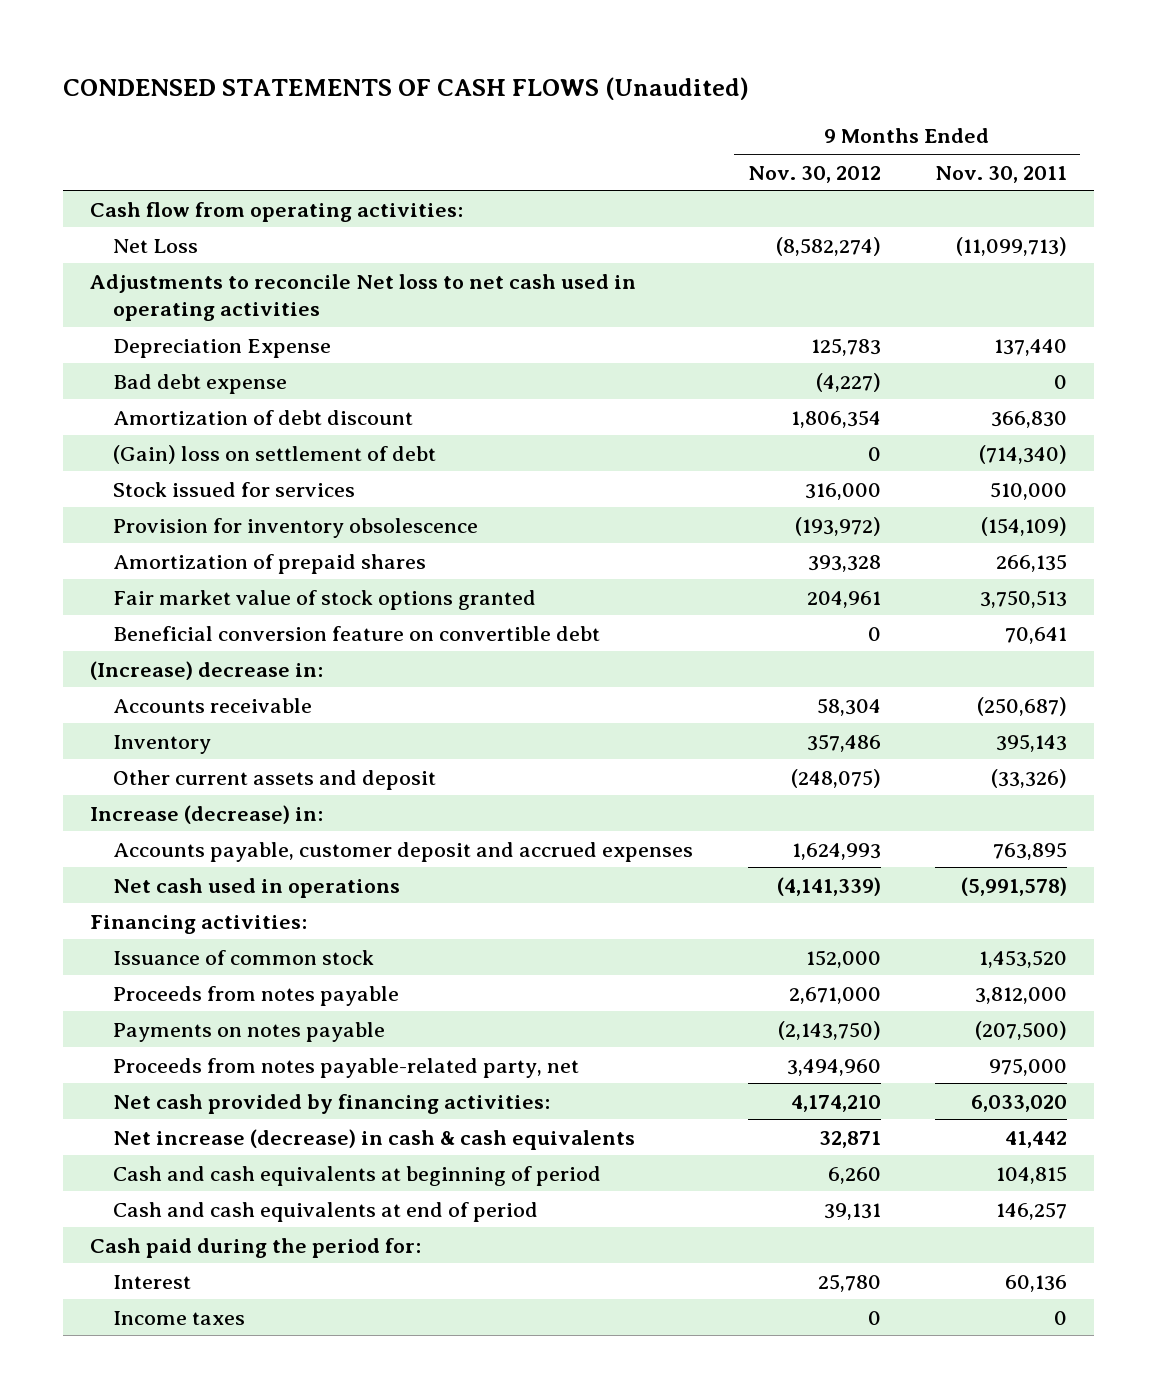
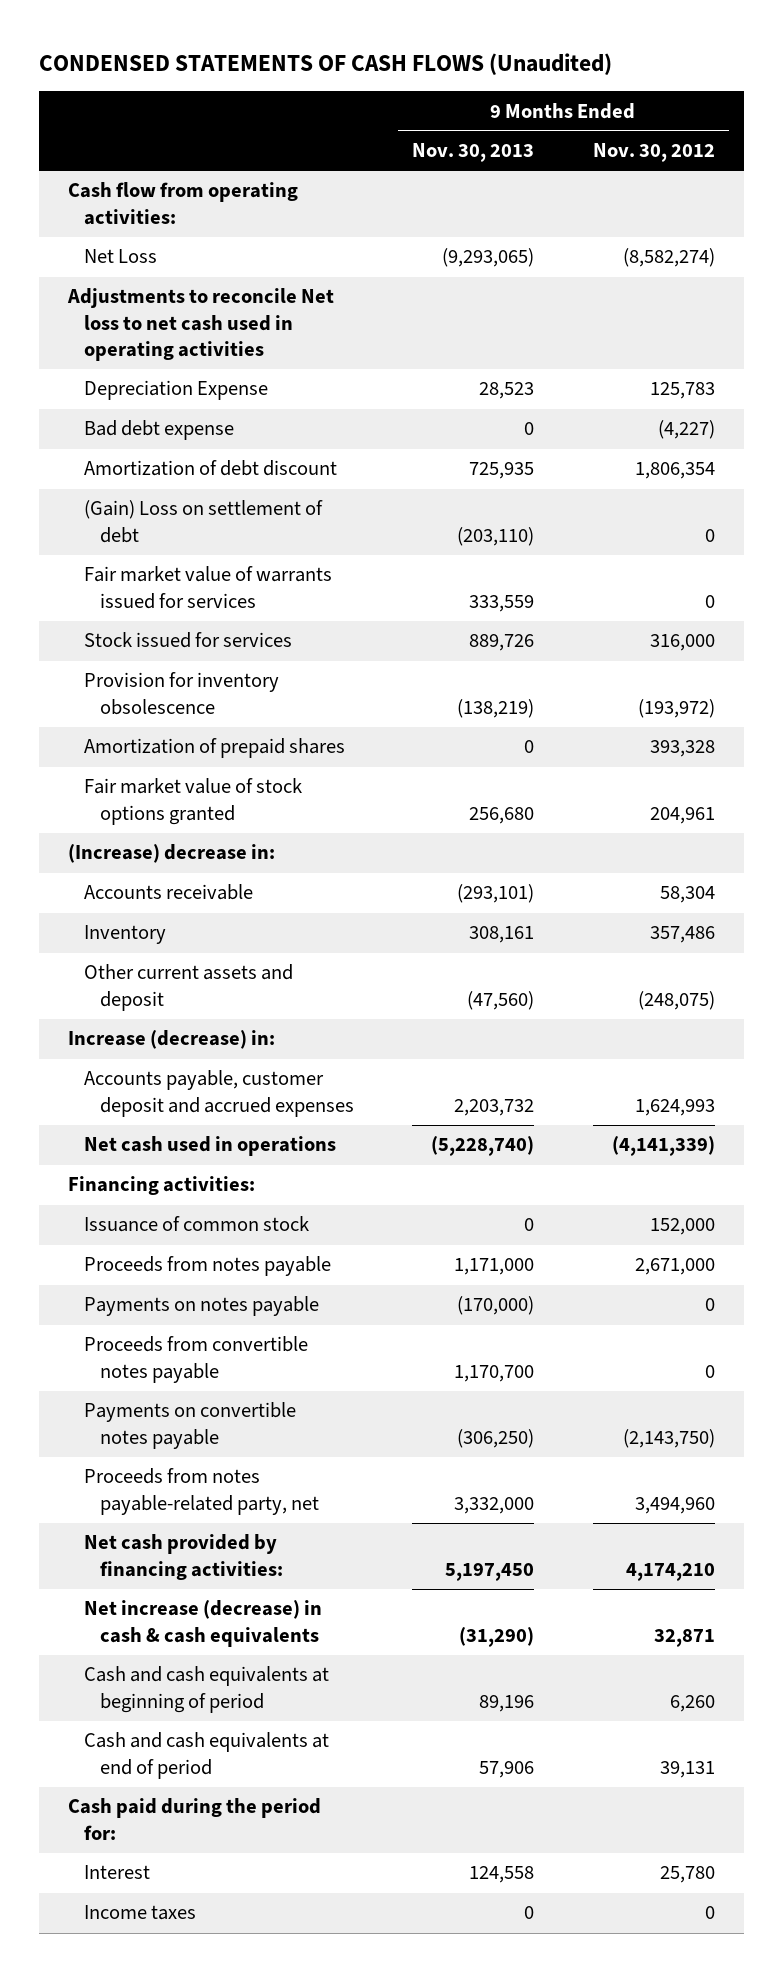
- | 9 Months Ended Nov. 30, 2012 | 9 Months Ended Nov. 30, 2011
+ | 9 Months Ended Nov. 30, 2013 | 9 Months Ended Nov. 30, 2012
- (Gain) loss on settlement of debt | 0 | (714,340)
+ (Gain) Loss on settlement of debt | (203,110) | 0
+ Fair market value of warrants issued for services | 333,559 | 0
- Beneficial conversion feature on convertible debt | 0 | 70,641
- Payments on notes payable | (2,143,750) | (207,500)
+ Payments on notes payable | (170,000) | 0
+ Proceeds from convertible notes payable | 1,170,700 | 0
+ Payments on convertible notes payable | (306,250) | (2,143,750)

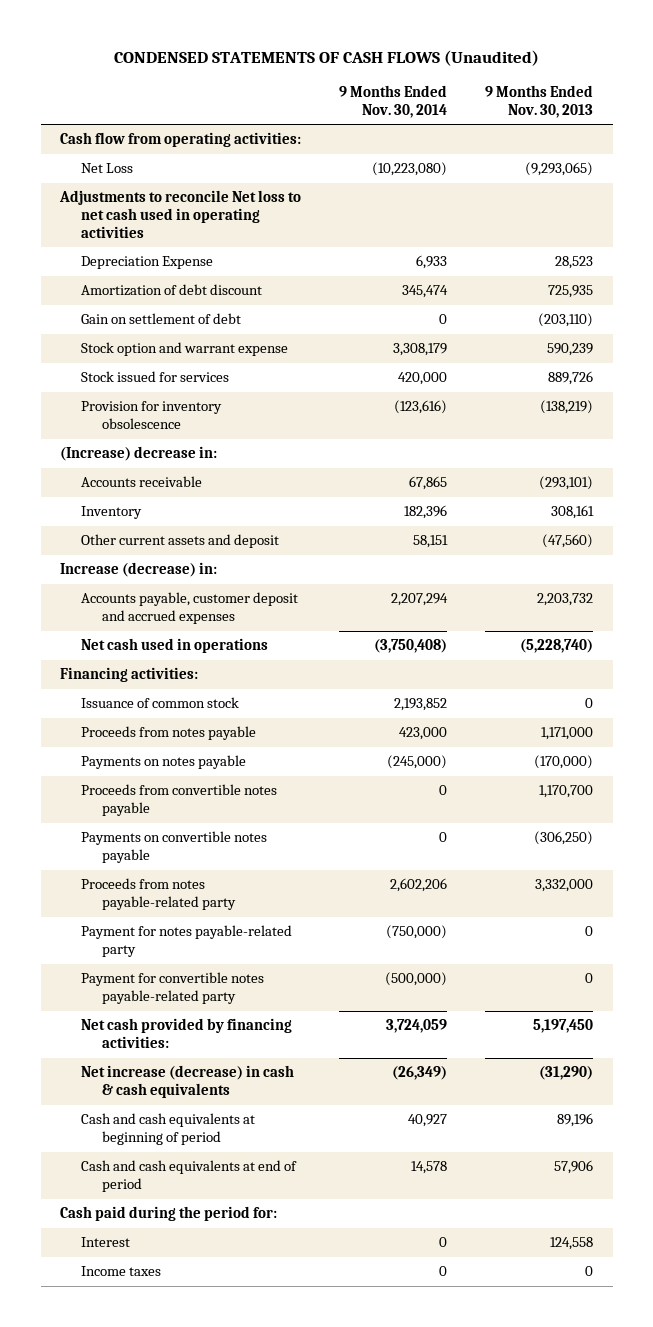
- | 9 Months Ended Nov. 30, 2013 | 9 Months Ended Nov. 30, 2012
+ | 9 Months Ended Nov. 30, 2014 | 9 Months Ended Nov. 30, 2013
- Bad debt expense | 0 | (4,227)
- (Gain) Loss on settlement of debt | (203,110) | 0
- Fair market value of warrants issued for services | 333,559 | 0
+ Gain on settlement of debt | 0 | (203,110)
+ Stock option and warrant expense | 3,308,179 | 590,239
- Amortization of prepaid shares | 0 | 393,328
- Fair market value of stock options granted | 256,680 | 204,961
- Proceeds from notes payable-related party, net | 3,332,000 | 3,494,960
+ Proceeds from notes payable-related party | 2,602,206 | 3,332,000
+ Payment for notes payable-related party | (750,000) | 0
+ Payment for convertible notes payable-related party | (500,000) | 0

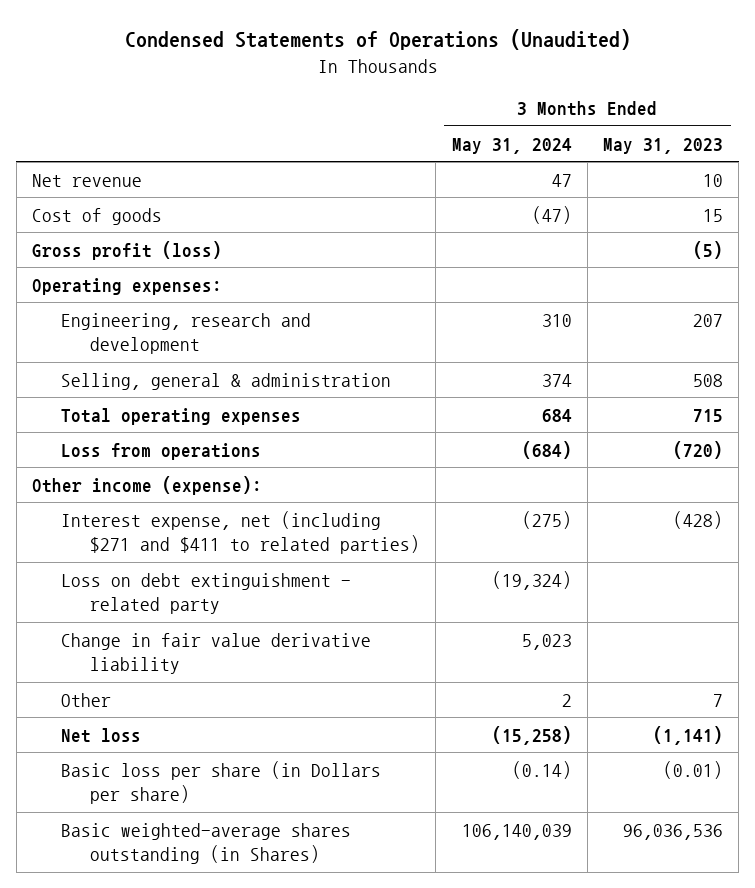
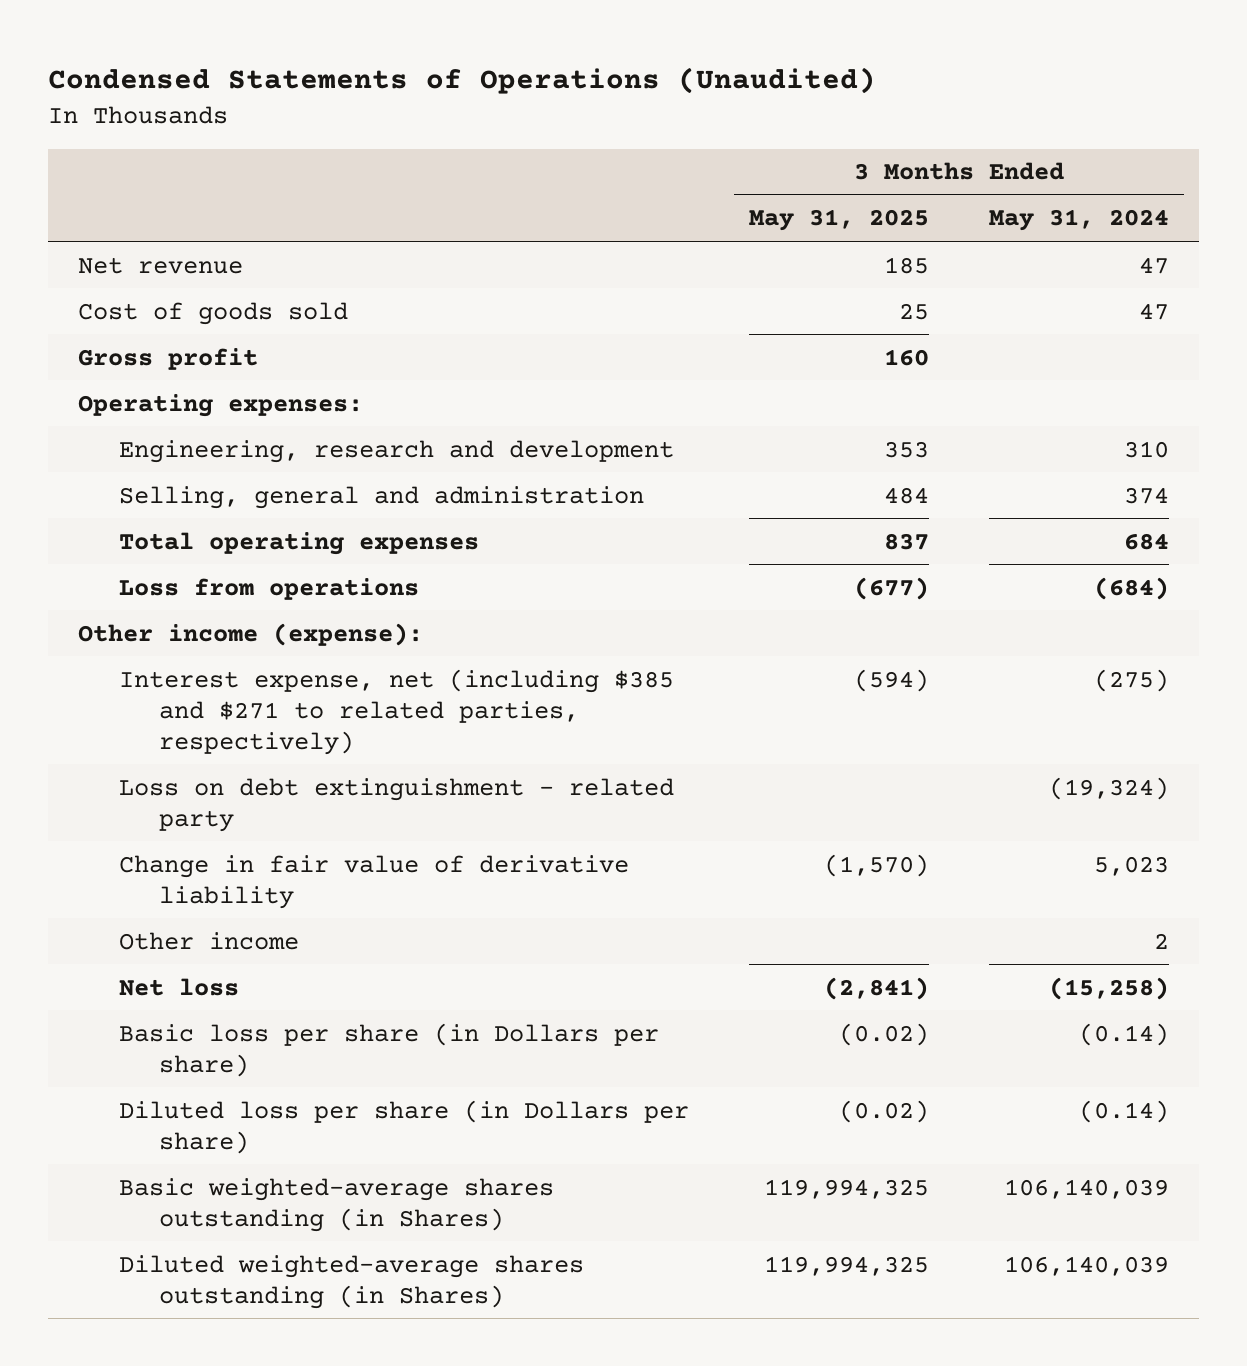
- | 3 Months Ended May 31, 2024 | 3 Months Ended May 31, 2023
+ | 3 Months Ended May 31, 2025 | 3 Months Ended May 31, 2024
- Cost of goods | (47) | 15
- Gross profit (loss) | | (5)
+ Cost of goods sold | 25 | 47
+ Gross profit | 160 |
- Selling, general & administration | 374 | 508
+ Selling, general and administration | 484 | 374
- Interest expense, net (including $271 and $411 to related parties) | (275) | (428)
+ Interest expense, net (including $385 and $271 to related parties, respectively) | (594) | (275)
- Change in fair value derivative liability | 5,023 |
- Other | 2 | 7
+ Change in fair value of derivative liability | (1,570) | 5,023
+ Other income | | 2
+ Diluted loss per share (in Dollars per share) | (0.02) | (0.14)
+ Diluted weighted-average shares outstanding (in Shares) | 119,994,325 | 106,140,039

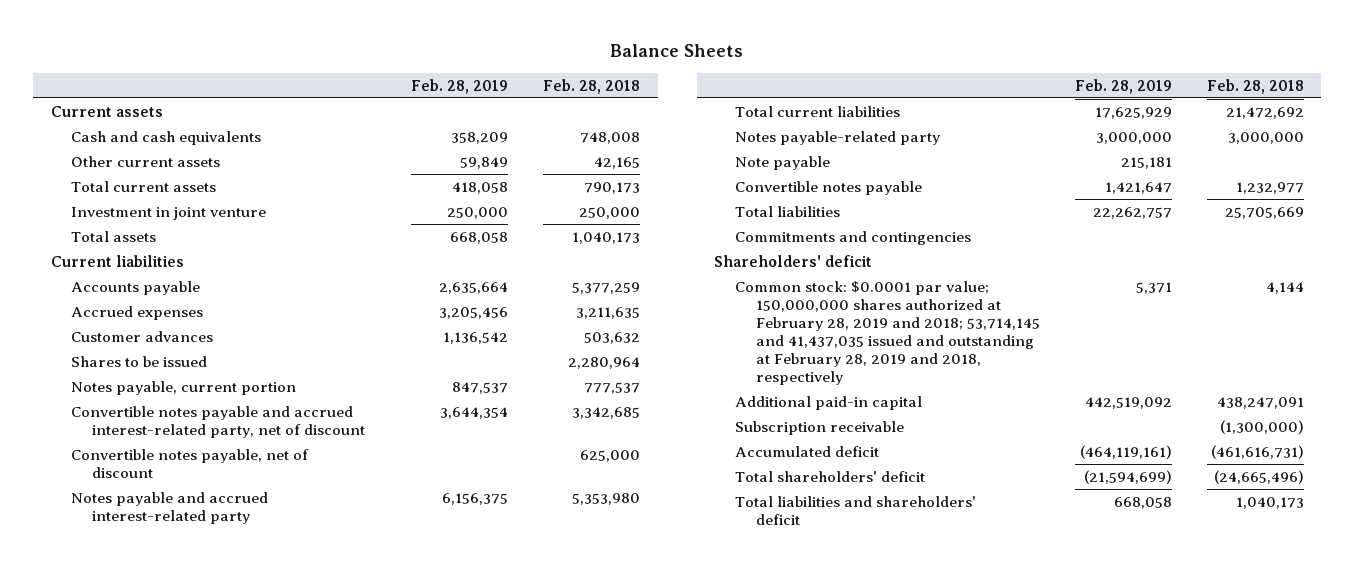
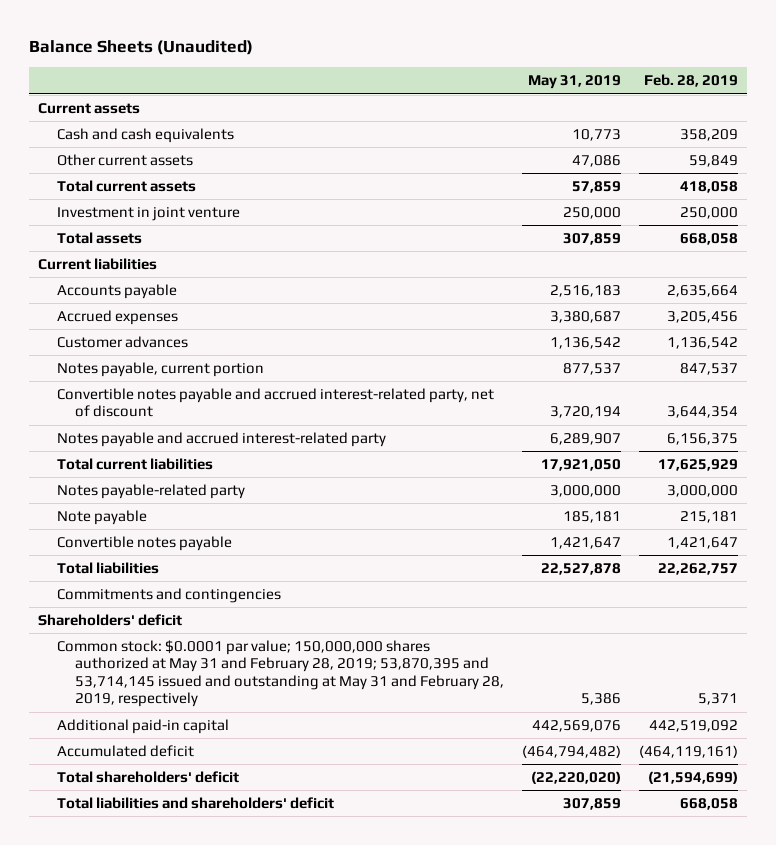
- Balance Sheets
+ Balance Sheets (Unaudited)
- | Feb. 28, 2019 | Feb. 28, 2018
+ | May 31, 2019 | Feb. 28, 2019
- Shares to be issued | | 2,280,964
- Convertible notes payable, net of discount | | 625,000
- Common stock: $0.0001 par value; 150,000,000 shares authorized at February 28, 2019 and 2018; 53,714,145 and 41,437,035 issued and outstanding at February 28, 2019 and 2018, respectively | 5,371 | 4,144
+ Common stock: $0.0001 par value; 150,000,000 shares authorized at May 31 and February 28, 2019; 53,870,395 and 53,714,145 issued and outstanding at May 31 and February 28, 2019, respectively | 5,386 | 5,371
- Subscription receivable | | (1,300,000)

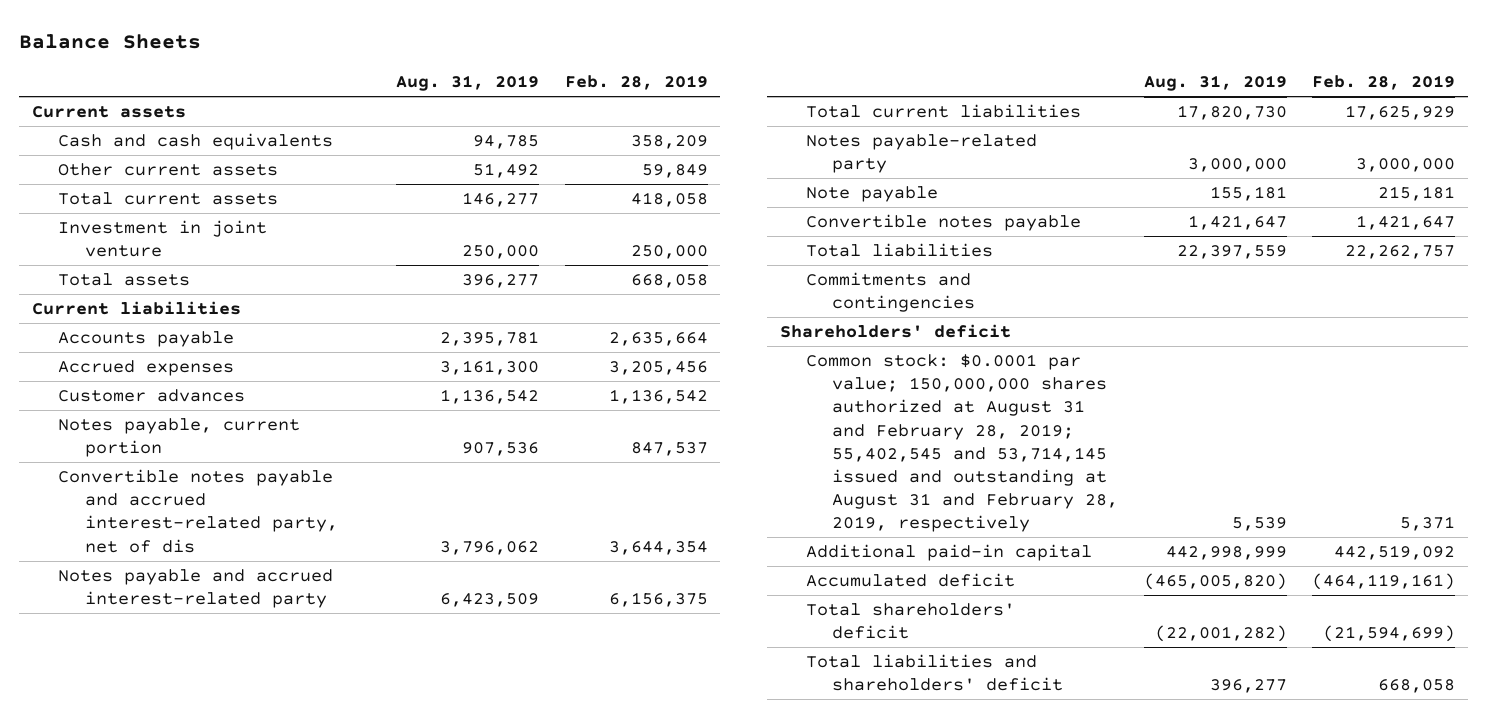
- Balance Sheets (Unaudited)
+ Balance Sheets
- | May 31, 2019 | Feb. 28, 2019
+ | Aug. 31, 2019 | Feb. 28, 2019
- Convertible notes payable and accrued interest-related party, net of discount | 3,720,194 | 3,644,354
+ Convertible notes payable and accrued interest-related party, net of dis | 3,796,062 | 3,644,354
- Common stock: $0.0001 par value; 150,000,000 shares authorized at May 31 and February 28, 2019; 53,870,395 and 53,714,145 issued and outstanding at May 31 and February 28, 2019, respectively | 5,386 | 5,371
+ Common stock: $0.0001 par value; 150,000,000 shares authorized at August 31 and February 28, 2019; 55,402,545 and 53,714,145 issued and outstanding at August 31 and February 28, 2019, respectively | 5,539 | 5,371

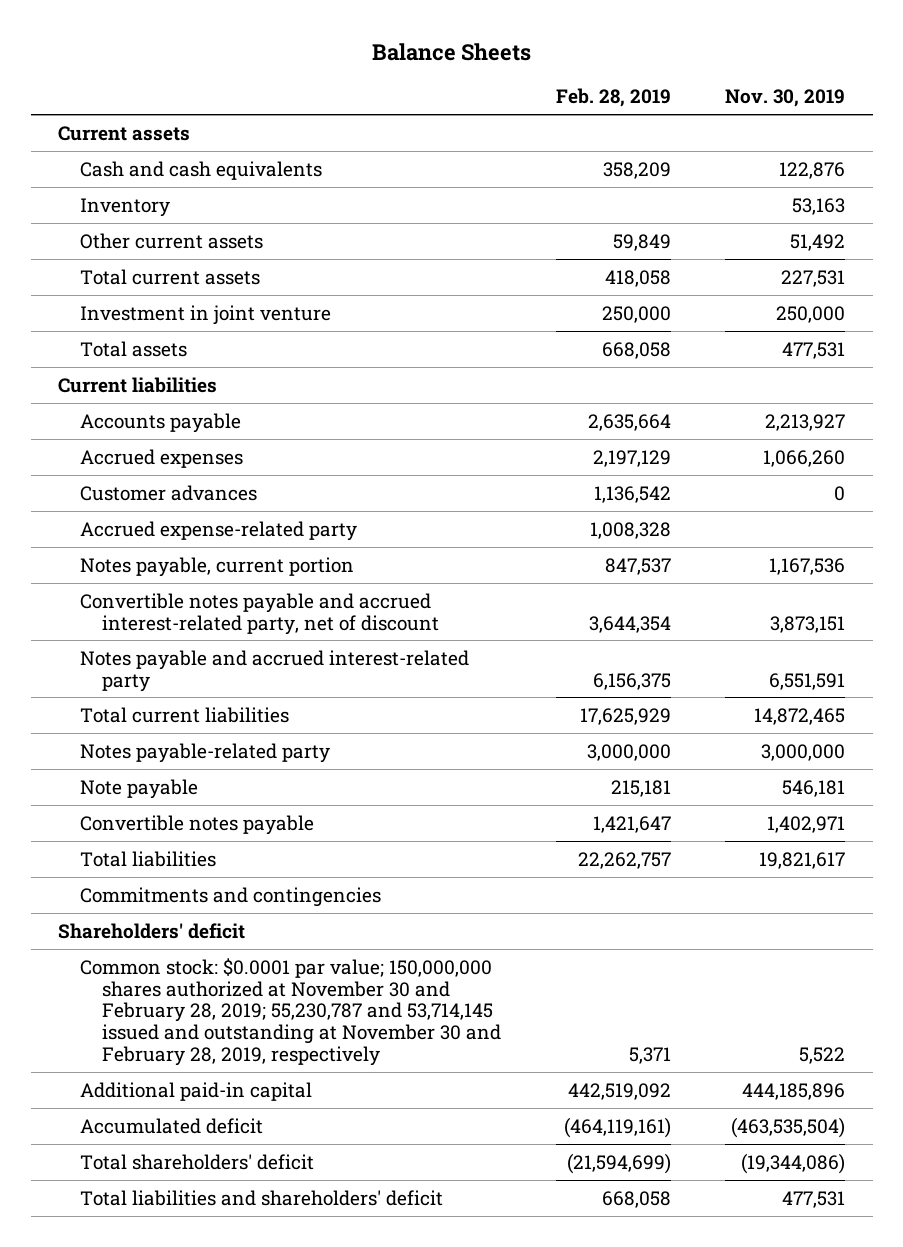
- | Aug. 31, 2019 | Feb. 28, 2019
+ | Feb. 28, 2019 | Nov. 30, 2019
+ Inventory | | 53,163
- Accrued expenses | 3,161,300 | 3,205,456
+ Accrued expenses | 2,197,129 | 1,066,260
+ Accrued expense-related party | 1,008,328 |
- Convertible notes payable and accrued interest-related party, net of dis | 3,796,062 | 3,644,354
+ Convertible notes payable and accrued interest-related party, net of discount | 3,644,354 | 3,873,151
- Common stock: $0.0001 par value; 150,000,000 shares authorized at August 31 and February 28, 2019; 55,402,545 and 53,714,145 issued and outstanding at August 31 and February 28, 2019, respectively | 5,539 | 5,371
+ Common stock: $0.0001 par value; 150,000,000 shares authorized at November 30 and February 28, 2019; 55,230,787 and 53,714,145 issued and outstanding at November 30 and February 28, 2019, respectively | 5,371 | 5,522

